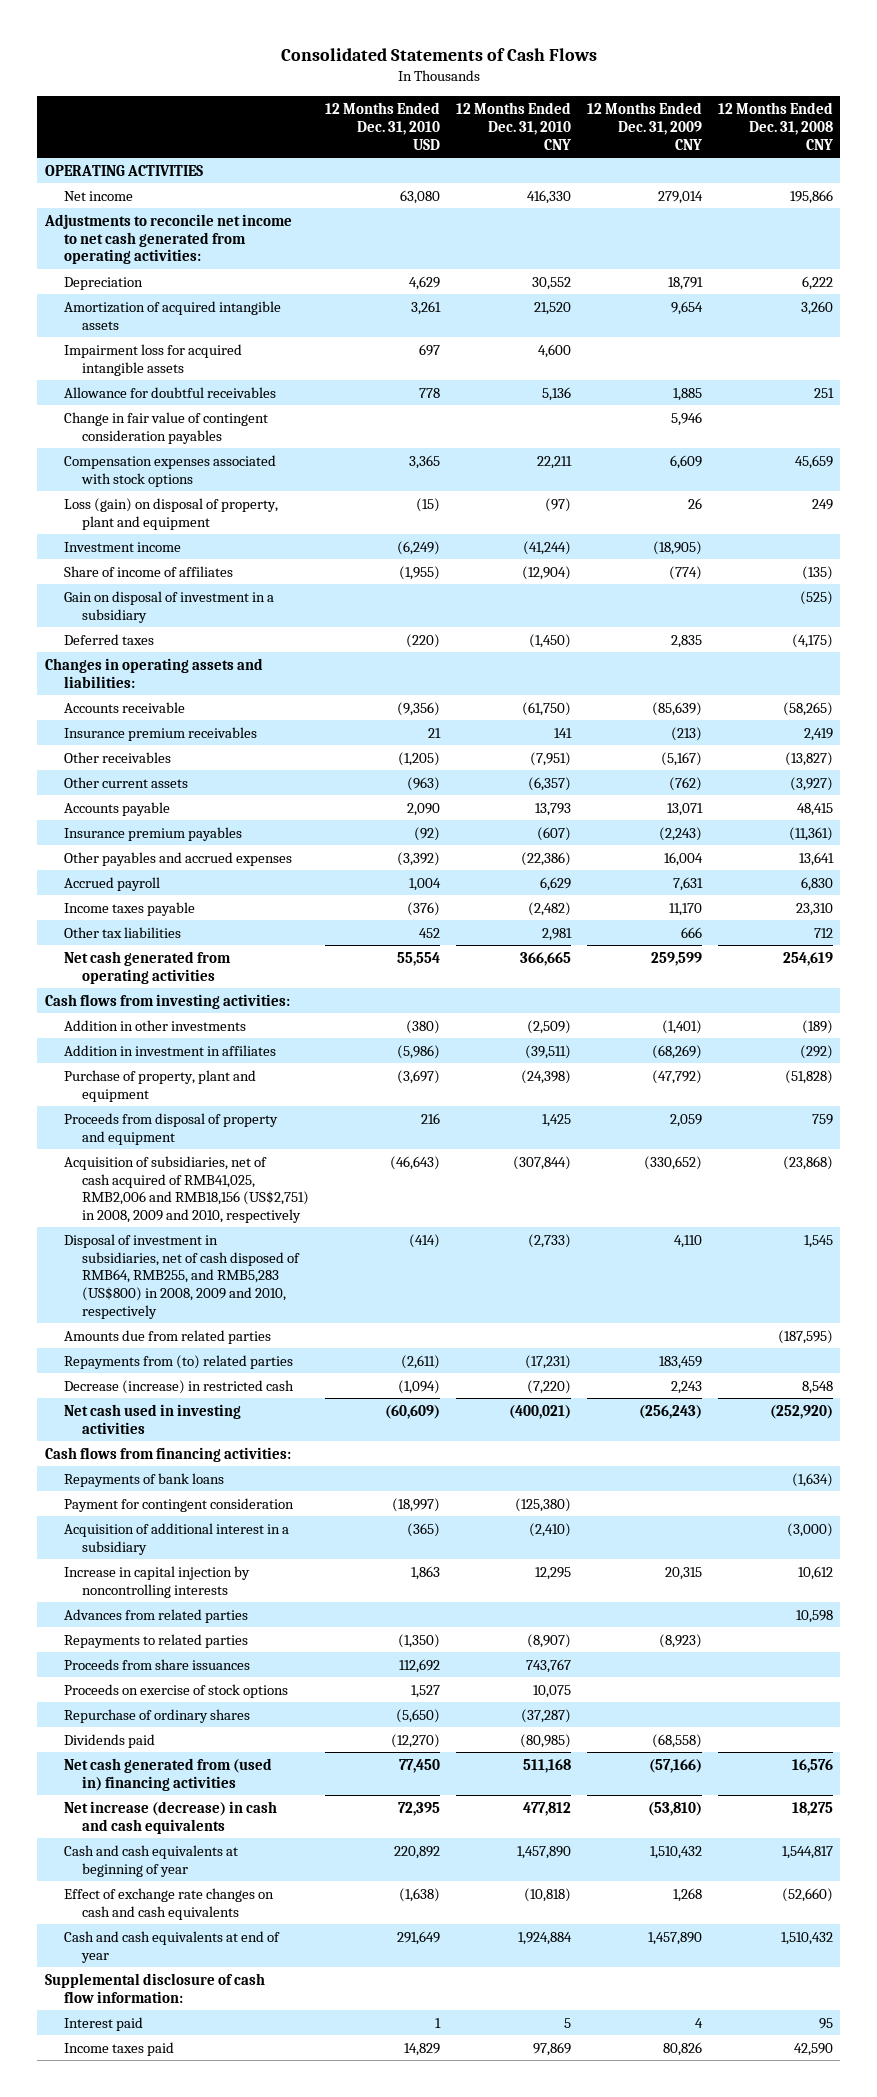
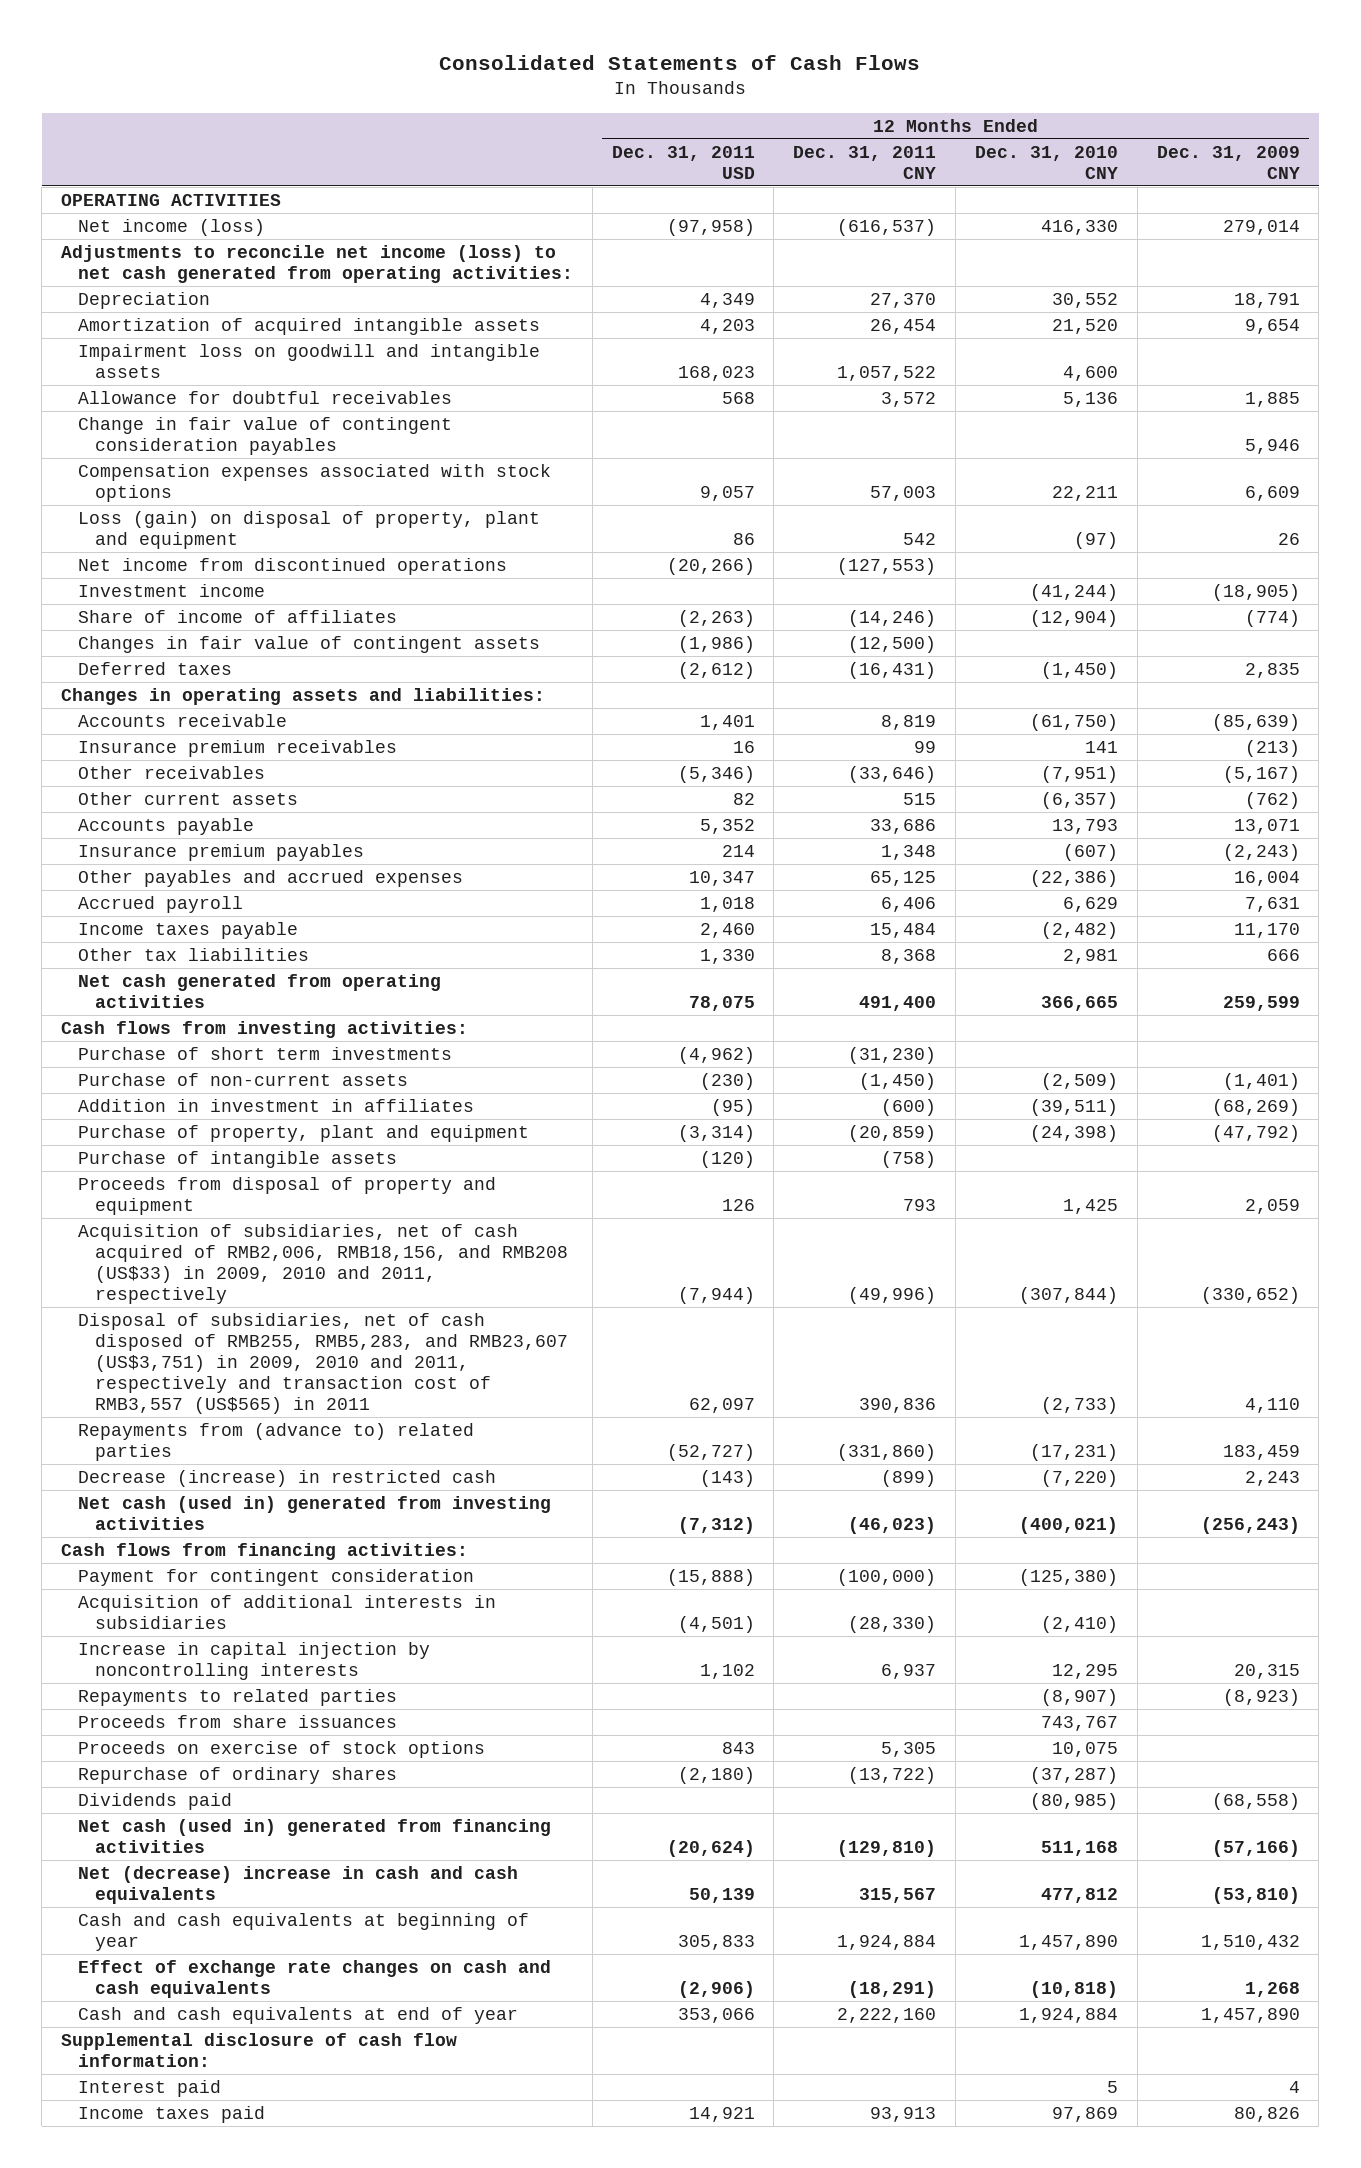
- | 12 Months Ended Dec. 31, 2010 USD | 12 Months Ended Dec. 31, 2010 CNY | 12 Months Ended Dec. 31, 2009 CNY | 12 Months Ended Dec. 31, 2008 CNY
+ | 12 Months Ended Dec. 31, 2011 USD | 12 Months Ended Dec. 31, 2011 CNY | 12 Months Ended Dec. 31, 2010 CNY | 12 Months Ended Dec. 31, 2009 CNY
- Net income | 63,080 | 416,330 | 279,014 | 195,866
- Adjustments to reconcile net income to net cash generated from operating activities:
+ Net income (loss) | (97,958) | (616,537) | 416,330 | 279,014
+ Adjustments to reconcile net income (loss) to net cash generated from operating activities:
- Impairment loss for acquired intangible assets | 697 | 4,600 | |
+ Impairment loss on goodwill and intangible assets | 168,023 | 1,057,522 | 4,600 |
+ Net income from discontinued operations | (20,266) | (127,553) | |
- Gain on disposal of investment in a subsidiary | | | | (525)
+ Changes in fair value of contingent assets | (1,986) | (12,500) | |
- Addition in other investments | (380) | (2,509) | (1,401) | (189)
+ Purchase of short term investments | (4,962) | (31,230) | |
+ Purchase of non-current assets | (230) | (1,450) | (2,509) | (1,401)
+ Purchase of intangible assets | (120) | (758) | |
- Acquisition of subsidiaries, net of cash acquired of RMB41,025, RMB2,006 and RMB18,156 (US$2,751) in 2008, 2009 and 2010, respectively | (46,643) | (307,844) | (330,652) | (23,868)
- Disposal of investment in subsidiaries, net of cash disposed of RMB64, RMB255, and RMB5,283 (US$800) in 2008, 2009 and 2010, respectively | (414) | (2,733) | 4,110 | 1,545
- Amounts due from related parties | | | | (187,595)
- Repayments from (to) related parties | (2,611) | (17,231) | 183,459 |
+ Acquisition of subsidiaries, net of cash acquired of RMB2,006, RMB18,156, and RMB208 (US$33) in 2009, 2010 and 2011, respectively | (7,944) | (49,996) | (307,844) | (330,652)
+ Disposal of subsidiaries, net of cash disposed of RMB255, RMB5,283, and RMB23,607 (US$3,751) in 2009, 2010 and 2011, respectively and transaction cost of RMB3,557 (US$565) in 2011 | 62,097 | 390,836 | (2,733) | 4,110
+ Repayments from (advance to) related parties | (52,727) | (331,860) | (17,231) | 183,459
- Net cash used in investing activities | (60,609) | (400,021) | (256,243) | (252,920)
+ Net cash (used in) generated from investing activities | (7,312) | (46,023) | (400,021) | (256,243)
- Repayments of bank loans | | | | (1,634)
- Acquisition of additional interest in a subsidiary | (365) | (2,410) | | (3,000)
+ Acquisition of additional interests in subsidiaries | (4,501) | (28,330) | (2,410) |
- Advances from related parties | | | | 10,598
- Net cash generated from (used in) financing activities | 77,450 | 511,168 | (57,166) | 16,576
- Net increase (decrease) in cash and cash equivalents | 72,395 | 477,812 | (53,810) | 18,275
+ Net cash (used in) generated from financing activities | (20,624) | (129,810) | 511,168 | (57,166)
+ Net (decrease) increase in cash and cash equivalents | 50,139 | 315,567 | 477,812 | (53,810)

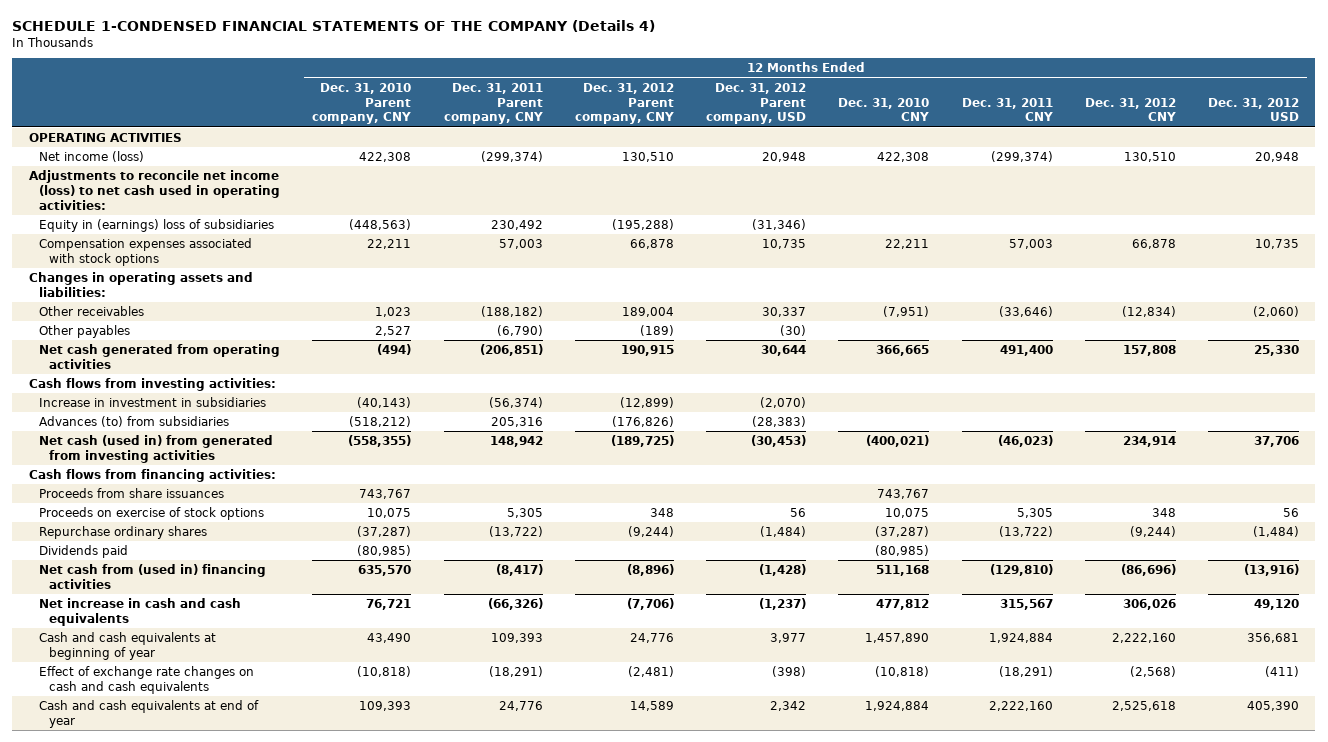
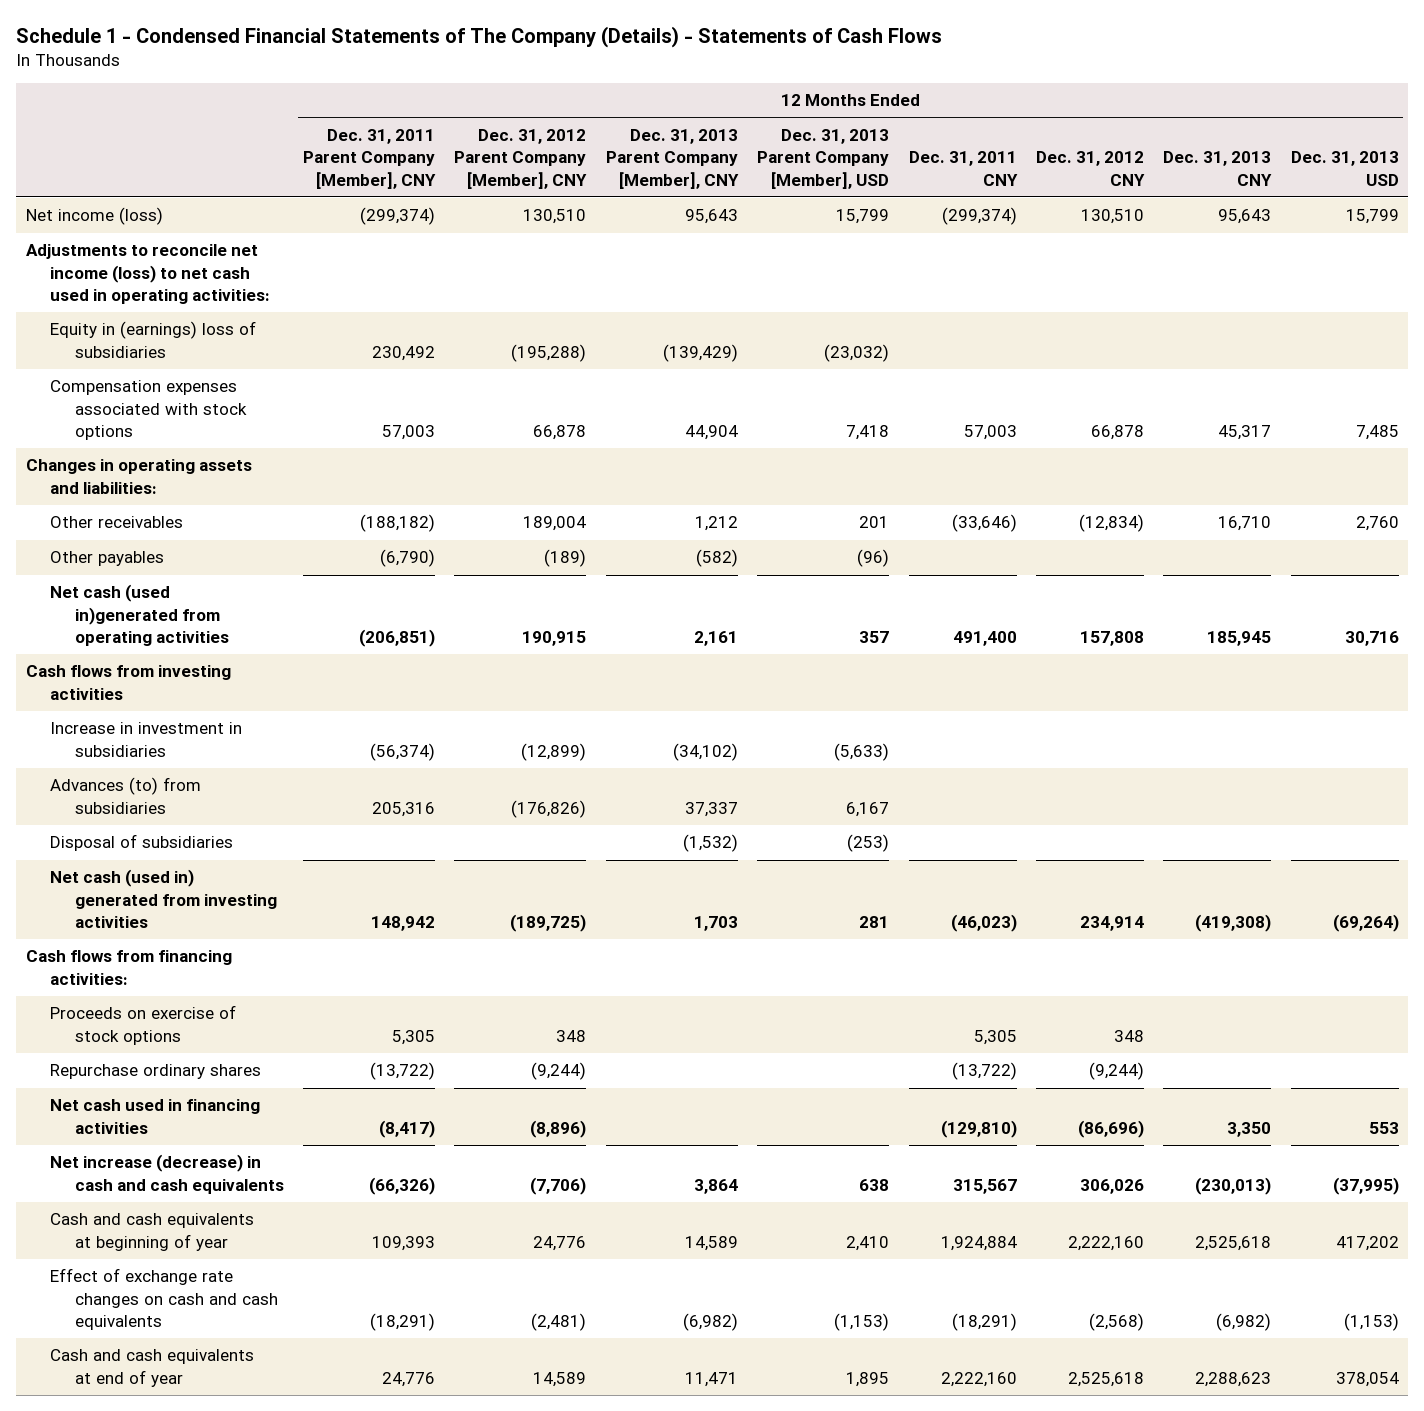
- SCHEDULE 1-CONDENSED FINANCIAL STATEMENTS OF THE COMPANY (Details 4)
+ Schedule 1 - Condensed Financial Statements of The Company (Details) - Statements of Cash Flows
- | 12 Months Ended Dec. 31, 2010 Parent company, CNY | 12 Months Ended Dec. 31, 2011 Parent company, CNY | 12 Months Ended Dec. 31, 2012 Parent company, CNY | 12 Months Ended Dec. 31, 2012 Parent company, USD | 12 Months Ended Dec. 31, 2010 CNY | 12 Months Ended Dec. 31, 2011 CNY | 12 Months Ended Dec. 31, 2012 CNY | 12 Months Ended Dec. 31, 2012 USD
+ | 12 Months Ended Dec. 31, 2011 Parent Company [Member], CNY | 12 Months Ended Dec. 31, 2012 Parent Company [Member], CNY | 12 Months Ended Dec. 31, 2013 Parent Company [Member], CNY | 12 Months Ended Dec. 31, 2013 Parent Company [Member], USD | 12 Months Ended Dec. 31, 2011 CNY | 12 Months Ended Dec. 31, 2012 CNY | 12 Months Ended Dec. 31, 2013 CNY | 12 Months Ended Dec. 31, 2013 USD
- OPERATING ACTIVITIES
- Net cash generated from operating activities | (494) | (206,851) | 190,915 | 30,644 | 366,665 | 491,400 | 157,808 | 25,330
- Cash flows from investing activities:
+ Net cash (used in)generated from operating activities | (206,851) | 190,915 | 2,161 | 357 | 491,400 | 157,808 | 185,945 | 30,716
+ Cash flows from investing activities
- Net cash (used in) from generated from investing activities | (558,355) | 148,942 | (189,725) | (30,453) | (400,021) | (46,023) | 234,914 | 37,706
+ Disposal of subsidiaries | | | (1,532) | (253) | | | |
+ Net cash (used in) generated from investing activities | 148,942 | (189,725) | 1,703 | 281 | (46,023) | 234,914 | (419,308) | (69,264)
- Proceeds from share issuances | 743,767 | | | | 743,767 | | |
- Dividends paid | (80,985) | | | | (80,985) | | |
- Net cash from (used in) financing activities | 635,570 | (8,417) | (8,896) | (1,428) | 511,168 | (129,810) | (86,696) | (13,916)
- Net increase in cash and cash equivalents | 76,721 | (66,326) | (7,706) | (1,237) | 477,812 | 315,567 | 306,026 | 49,120
+ Net cash used in financing activities | (8,417) | (8,896) | | | (129,810) | (86,696) | 3,350 | 553
+ Net increase (decrease) in cash and cash equivalents | (66,326) | (7,706) | 3,864 | 638 | 315,567 | 306,026 | (230,013) | (37,995)

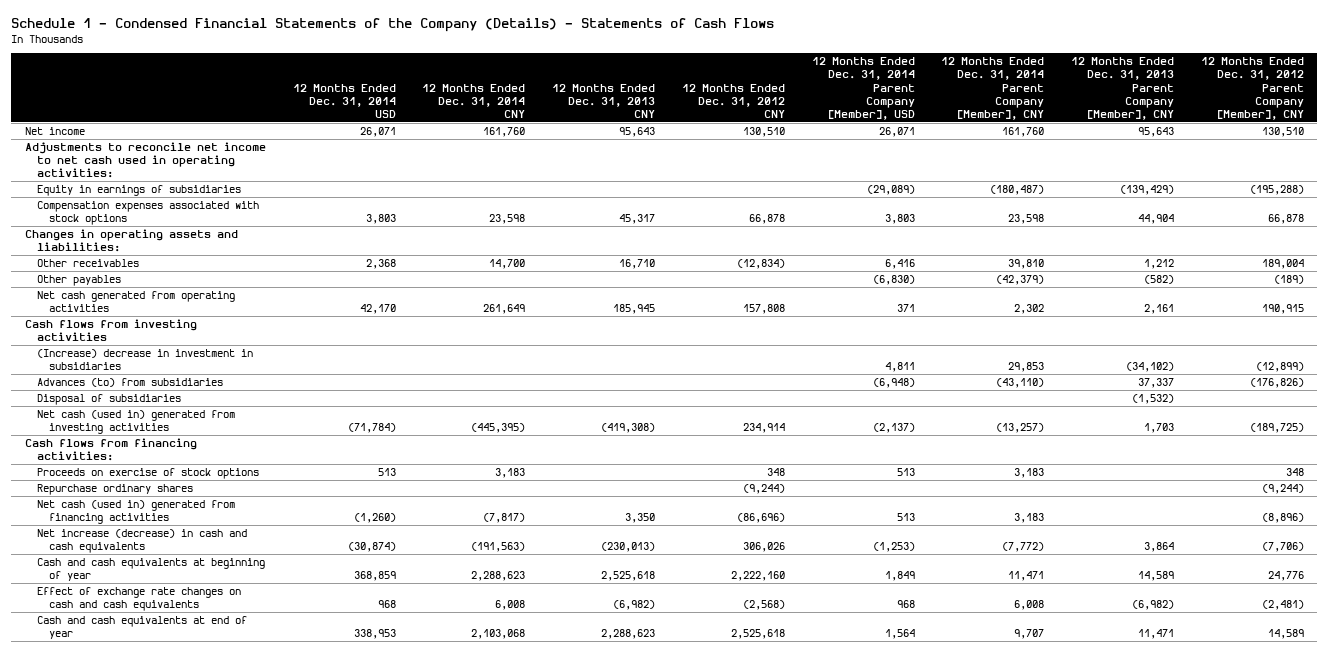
- Schedule 1 - Condensed Financial Statements of The Company (Details) - Statements of Cash Flows
+ Schedule 1 - Condensed Financial Statements of the Company (Details) - Statements of Cash Flows
- | 12 Months Ended Dec. 31, 2011 Parent Company [Member], CNY | 12 Months Ended Dec. 31, 2012 Parent Company [Member], CNY | 12 Months Ended Dec. 31, 2013 Parent Company [Member], CNY | 12 Months Ended Dec. 31, 2013 Parent Company [Member], USD | 12 Months Ended Dec. 31, 2011 CNY | 12 Months Ended Dec. 31, 2012 CNY | 12 Months Ended Dec. 31, 2013 CNY | 12 Months Ended Dec. 31, 2013 USD
+ | 12 Months Ended Dec. 31, 2014 USD | 12 Months Ended Dec. 31, 2014 CNY | 12 Months Ended Dec. 31, 2013 CNY | 12 Months Ended Dec. 31, 2012 CNY | 12 Months Ended Dec. 31, 2014 Parent Company [Member], USD | 12 Months Ended Dec. 31, 2014 Parent Company [Member], CNY | 12 Months Ended Dec. 31, 2013 Parent Company [Member], CNY | 12 Months Ended Dec. 31, 2012 Parent Company [Member], CNY
- Net income (loss) | (299,374) | 130,510 | 95,643 | 15,799 | (299,374) | 130,510 | 95,643 | 15,799
- Adjustments to reconcile net income (loss) to net cash used in operating activities:
- Equity in (earnings) loss of subsidiaries | 230,492 | (195,288) | (139,429) | (23,032) | | | |
+ Net income | 26,071 | 161,760 | 95,643 | 130,510 | 26,071 | 161,760 | 95,643 | 130,510
+ Adjustments to reconcile net income to net cash used in operating activities:
+ Equity in earnings of subsidiaries | | | | | (29,089) | (180,487) | (139,429) | (195,288)
- Net cash (used in)generated from operating activities | (206,851) | 190,915 | 2,161 | 357 | 491,400 | 157,808 | 185,945 | 30,716
+ Net cash generated from operating activities | 42,170 | 261,649 | 185,945 | 157,808 | 371 | 2,302 | 2,161 | 190,915
- Increase in investment in subsidiaries | (56,374) | (12,899) | (34,102) | (5,633) | | | |
+ (Increase) decrease in investment in subsidiaries | | | | | 4,811 | 29,853 | (34,102) | (12,899)
- Net cash used in financing activities | (8,417) | (8,896) | | | (129,810) | (86,696) | 3,350 | 553
+ Net cash (used in) generated from financing activities | (1,260) | (7,817) | 3,350 | (86,696) | 513 | 3,183 | | (8,896)

